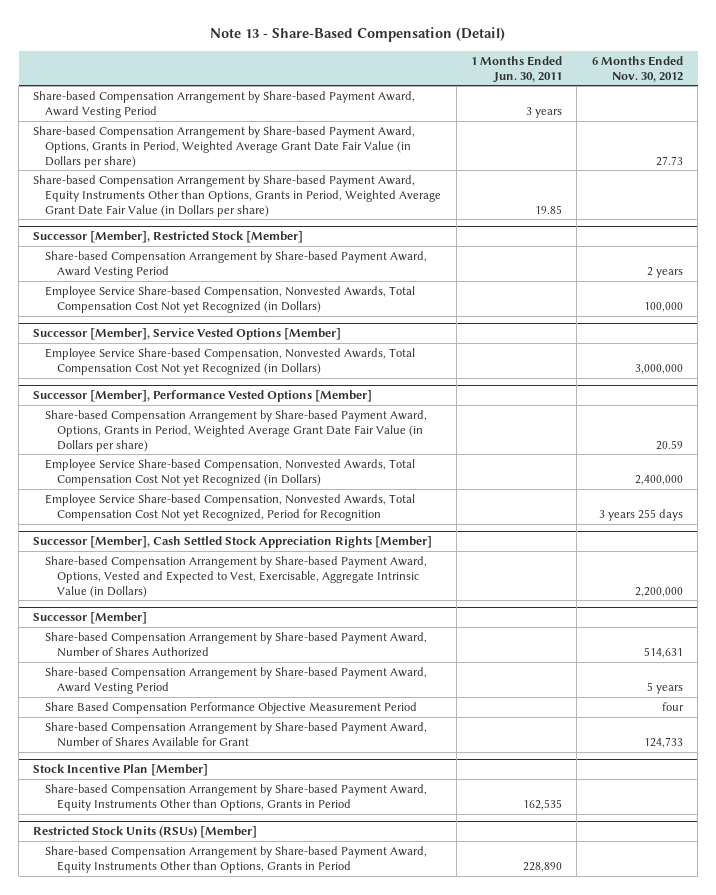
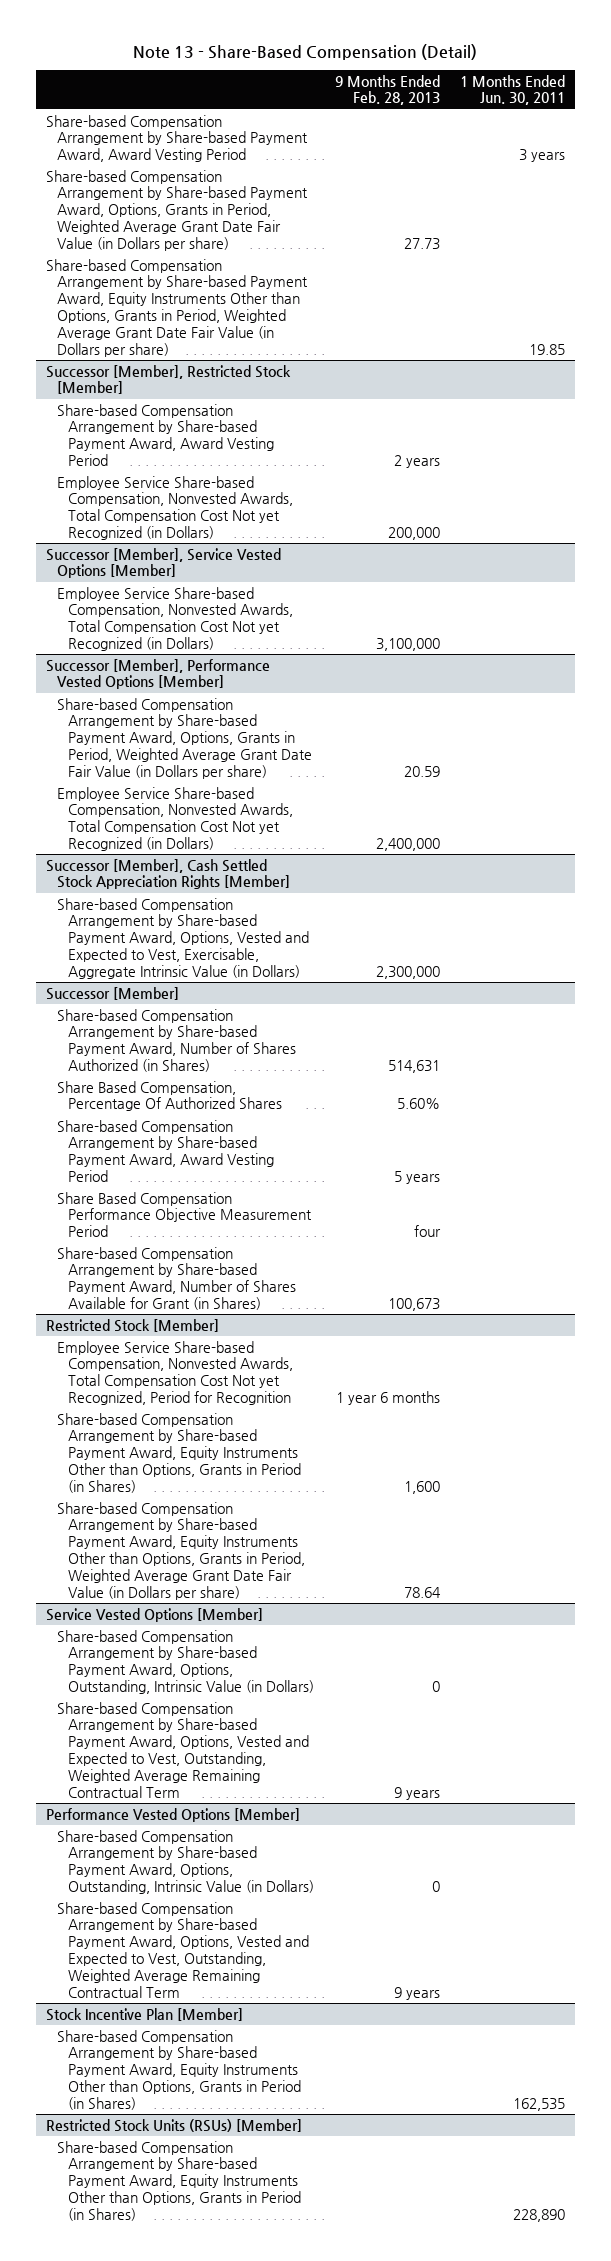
- | 1 Months Ended Jun. 30, 2011 | 6 Months Ended Nov. 30, 2012
+ | 9 Months Ended Feb. 28, 2013 | 1 Months Ended Jun. 30, 2011
@ Successor [Member], Performance Vested Options [Member]
- Employee Service Share-based Compensation, Nonvested Awards, Total Compensation Cost Not yet Recognized, Period for Recognition | | 3 years 255 days
@ Successor [Member]
- Share-based Compensation Arrangement by Share-based Payment Award, Number of Shares Authorized | | 514,631
+ Share-based Compensation Arrangement by Share-based Payment Award, Number of Shares Authorized (in Shares) | 514,631 |
+ Share Based Compensation, Percentage Of Authorized Shares | 5.60% |
- Share-based Compensation Arrangement by Share-based Payment Award, Number of Shares Available for Grant | | 124,733
+ Share-based Compensation Arrangement by Share-based Payment Award, Number of Shares Available for Grant (in Shares) | 100,673 |
+ Restricted Stock [Member]
+ Employee Service Share-based Compensation, Nonvested Awards, Total Compensation Cost Not yet Recognized, Period for Recognition | 1 year 6 months |
+ Share-based Compensation Arrangement by Share-based Payment Award, Equity Instruments Other than Options, Grants in Period (in Shares) | 1,600 |
+ Share-based Compensation Arrangement by Share-based Payment Award, Equity Instruments Other than Options, Grants in Period, Weighted Average Grant Date Fair Value (in Dollars per share) | 78.64 |
+ Service Vested Options [Member]
+ Share-based Compensation Arrangement by Share-based Payment Award, Options, Outstanding, Intrinsic Value (in Dollars) | 0 |
+ Share-based Compensation Arrangement by Share-based Payment Award, Options, Vested and Expected to Vest, Outstanding, Weighted Average Remaining Contractual Term | 9 years |
+ Performance Vested Options [Member]
+ Share-based Compensation Arrangement by Share-based Payment Award, Options, Outstanding, Intrinsic Value (in Dollars) | 0 |
+ Share-based Compensation Arrangement by Share-based Payment Award, Options, Vested and Expected to Vest, Outstanding, Weighted Average Remaining Contractual Term | 9 years |
@ Stock Incentive Plan [Member]
- Share-based Compensation Arrangement by Share-based Payment Award, Equity Instruments Other than Options, Grants in Period | 162,535 |
+ Share-based Compensation Arrangement by Share-based Payment Award, Equity Instruments Other than Options, Grants in Period (in Shares) | | 162,535
@ Restricted Stock Units (RSUs) [Member]
- Share-based Compensation Arrangement by Share-based Payment Award, Equity Instruments Other than Options, Grants in Period | 228,890 |
+ Share-based Compensation Arrangement by Share-based Payment Award, Equity Instruments Other than Options, Grants in Period (in Shares) | | 228,890

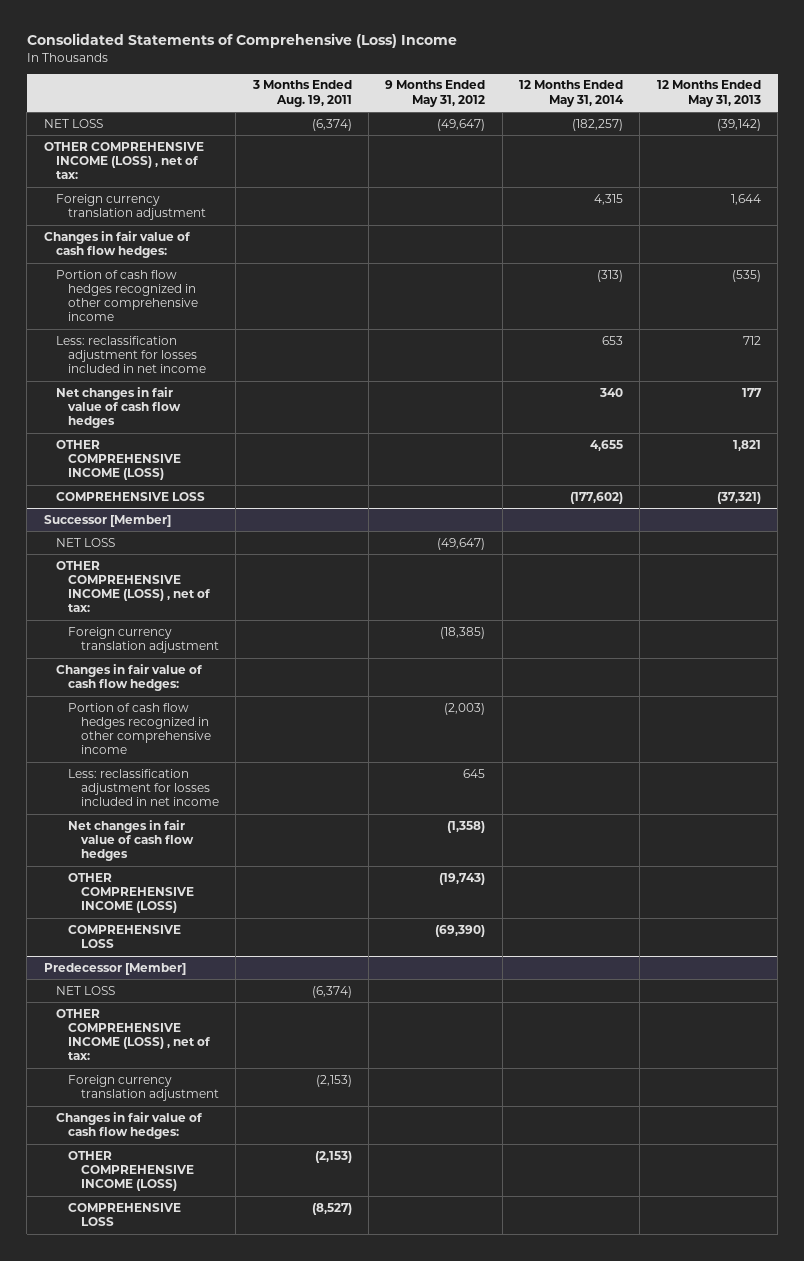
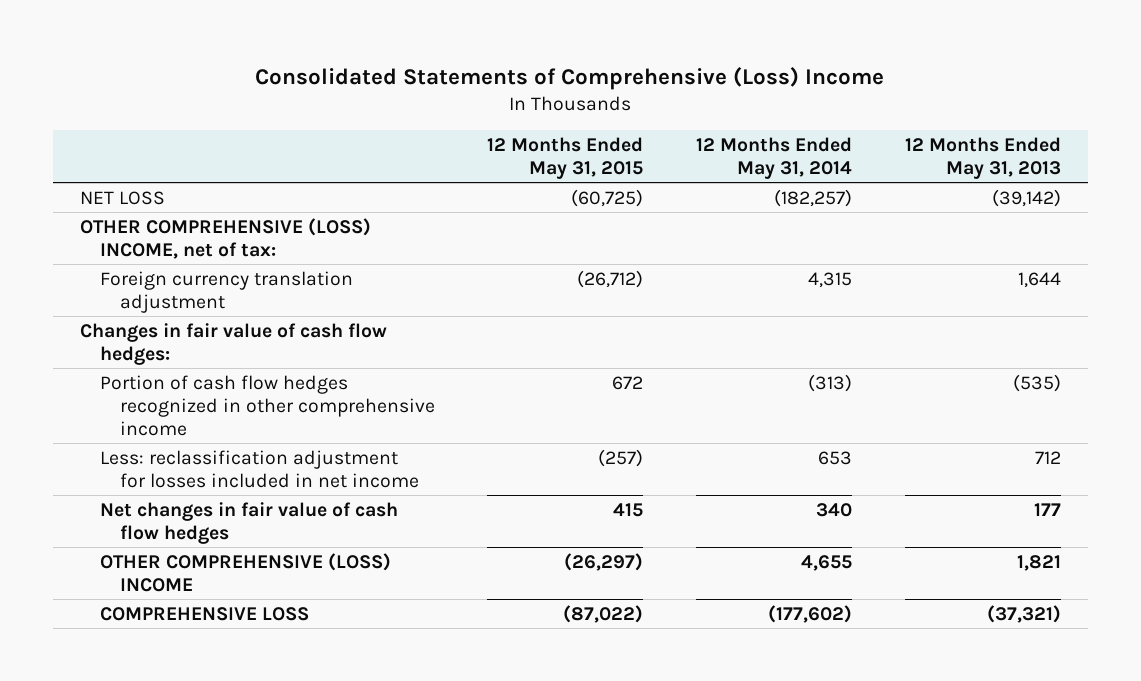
- | 3 Months Ended Aug. 19, 2011 | 9 Months Ended May 31, 2012 | 12 Months Ended May 31, 2014 | 12 Months Ended May 31, 2013
+ | 12 Months Ended May 31, 2015 | 12 Months Ended May 31, 2014 | 12 Months Ended May 31, 2013
- OTHER COMPREHENSIVE INCOME (LOSS) , net of tax:
+ OTHER COMPREHENSIVE (LOSS) INCOME, net of tax:
- OTHER COMPREHENSIVE INCOME (LOSS) | | | 4,655 | 1,821
+ OTHER COMPREHENSIVE (LOSS) INCOME | (26,297) | 4,655 | 1,821
- Successor [Member]
- NET LOSS | | (49,647) | |
- OTHER COMPREHENSIVE INCOME (LOSS) , net of tax:
- Foreign currency translation adjustment | | (18,385) | |
- Changes in fair value of cash flow hedges:
- Portion of cash flow hedges recognized in other comprehensive income | | (2,003) | |
- Less: reclassification adjustment for losses included in net income | | 645 | |
- Net changes in fair value of cash flow hedges | | (1,358) | |
- OTHER COMPREHENSIVE INCOME (LOSS) | | (19,743) | |
- COMPREHENSIVE LOSS | | (69,390) | |
- Predecessor [Member]
- NET LOSS | (6,374) | | |
- OTHER COMPREHENSIVE INCOME (LOSS) , net of tax:
- Foreign currency translation adjustment | (2,153) | | |
- Changes in fair value of cash flow hedges:
- OTHER COMPREHENSIVE INCOME (LOSS) | (2,153) | | |
- COMPREHENSIVE LOSS | (8,527) | | |

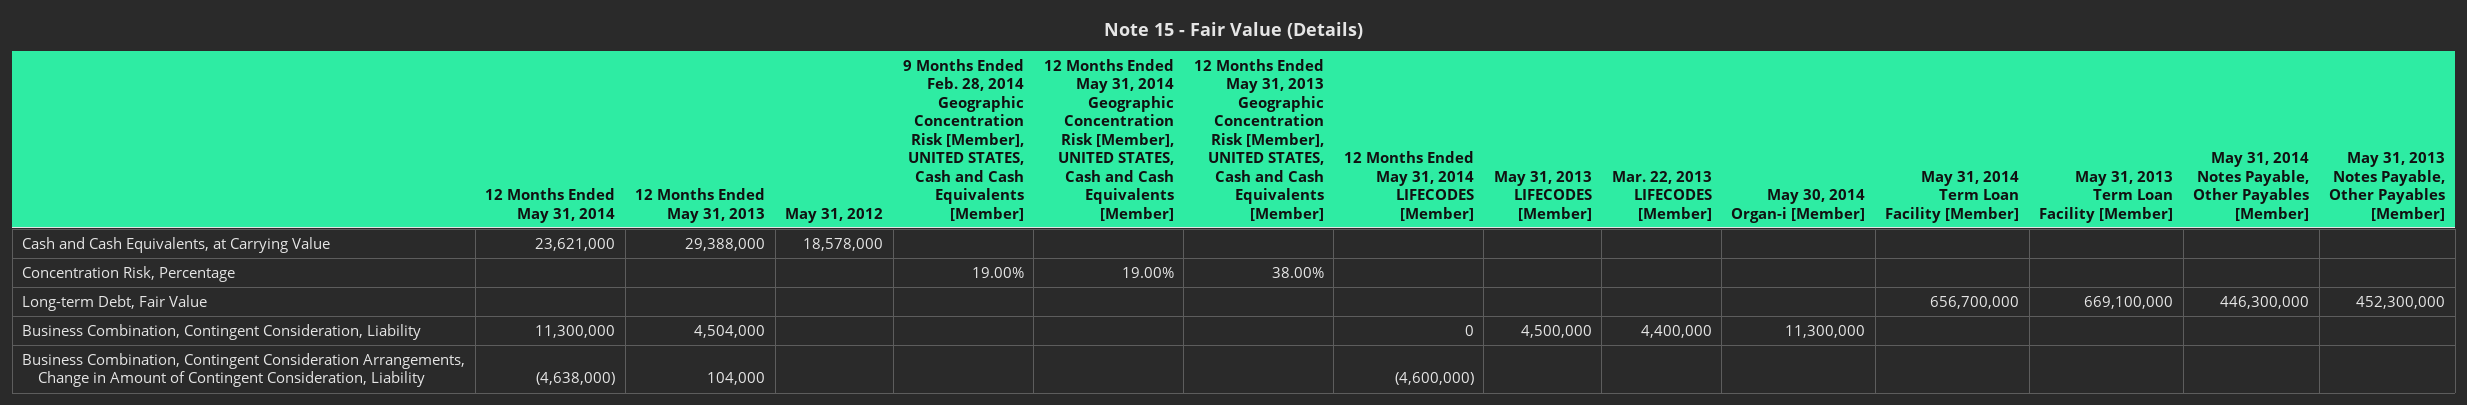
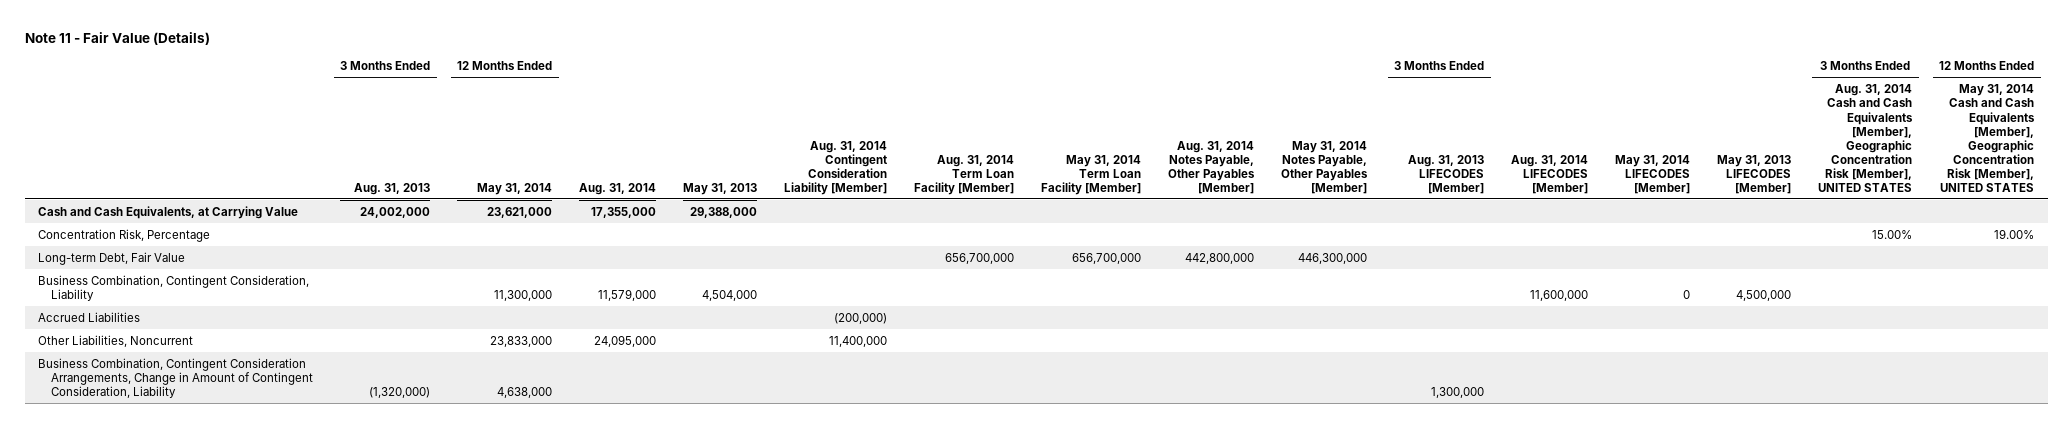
- Note 15 - Fair Value (Details)
+ Note 11 - Fair Value (Details)
- | 12 Months Ended May 31, 2014 | 12 Months Ended May 31, 2013 | May 31, 2012 | 9 Months Ended Feb. 28, 2014 Geographic Concentration Risk [Member], UNITED STATES, Cash and Cash Equivalents [Member] | 12 Months Ended May 31, 2014 Geographic Concentration Risk [Member], UNITED STATES, Cash and Cash Equivalents [Member] | 12 Months Ended May 31, 2013 Geographic Concentration Risk [Member], UNITED STATES, Cash and Cash Equivalents [Member] | 12 Months Ended May 31, 2014 LIFECODES [Member] | May 31, 2013 LIFECODES [Member] | Mar. 22, 2013 LIFECODES [Member] | May 30, 2014 Organ-i [Member] | May 31, 2014 Term Loan Facility [Member] | May 31, 2013 Term Loan Facility [Member] | May 31, 2014 Notes Payable, Other Payables [Member] | May 31, 2013 Notes Payable, Other Payables [Member]
+ | 3 Months Ended Aug. 31, 2013 | 12 Months Ended May 31, 2014 | Aug. 31, 2014 | May 31, 2013 | Aug. 31, 2014 Contingent Consideration Liability [Member] | Aug. 31, 2014 Term Loan Facility [Member] | May 31, 2014 Term Loan Facility [Member] | Aug. 31, 2014 Notes Payable, Other Payables [Member] | May 31, 2014 Notes Payable, Other Payables [Member] | 3 Months Ended Aug. 31, 2013 LIFECODES [Member] | Aug. 31, 2014 LIFECODES [Member] | May 31, 2014 LIFECODES [Member] | May 31, 2013 LIFECODES [Member] | 3 Months Ended Aug. 31, 2014 Cash and Cash Equivalents [Member], Geographic Concentration Risk [Member], UNITED STATES | 12 Months Ended May 31, 2014 Cash and Cash Equivalents [Member], Geographic Concentration Risk [Member], UNITED STATES
- Business Combination, Contingent Consideration Arrangements, Change in Amount of Contingent Consideration, Liability | (4,638,000) | 104,000 | | | | | (4,600,000) | | | | | | |
+ Accrued Liabilities | | | | | (200,000) | | | | | | | | | |
+ Other Liabilities, Noncurrent | | 23,833,000 | 24,095,000 | | 11,400,000 | | | | | | | | | |
+ Business Combination, Contingent Consideration Arrangements, Change in Amount of Contingent Consideration, Liability | (1,320,000) | 4,638,000 | | | | | | | | 1,300,000 | | | | |

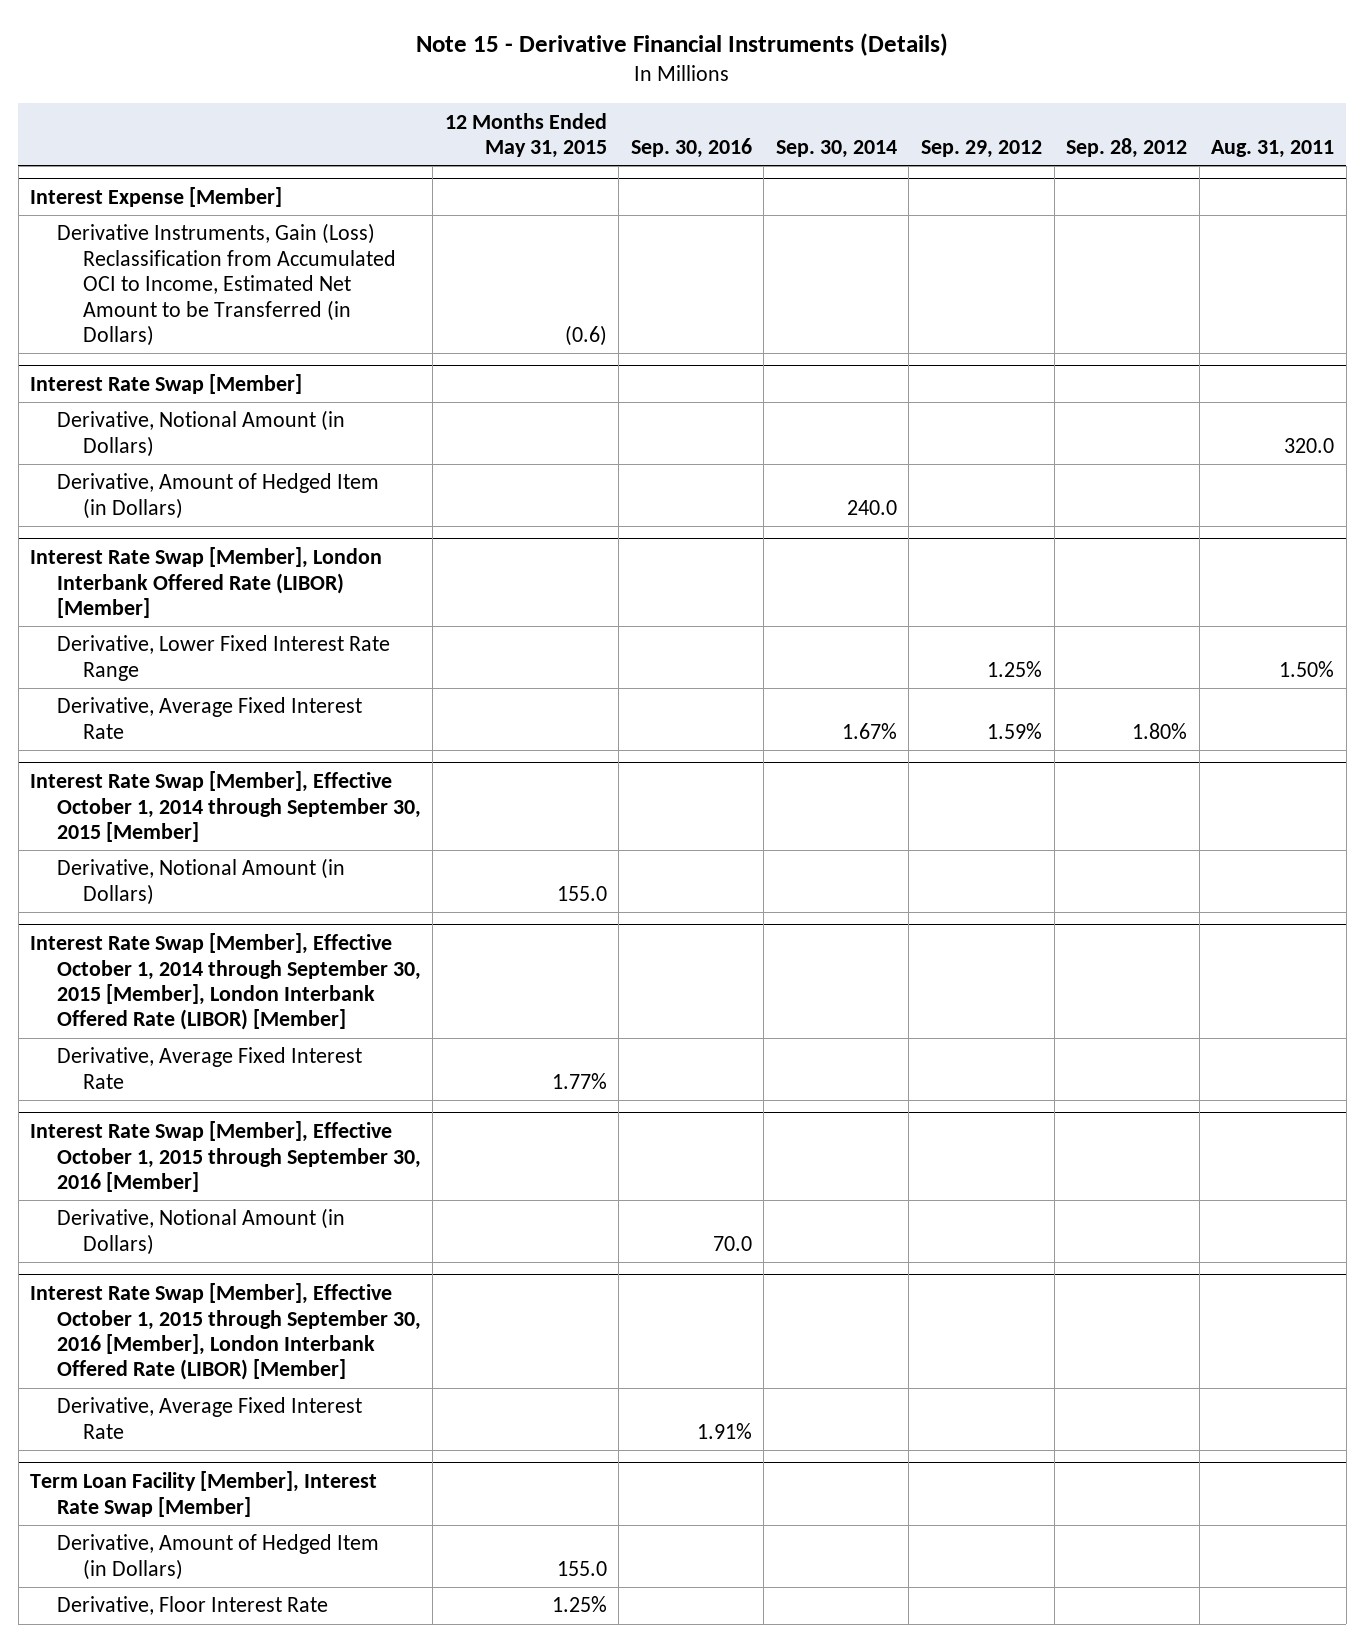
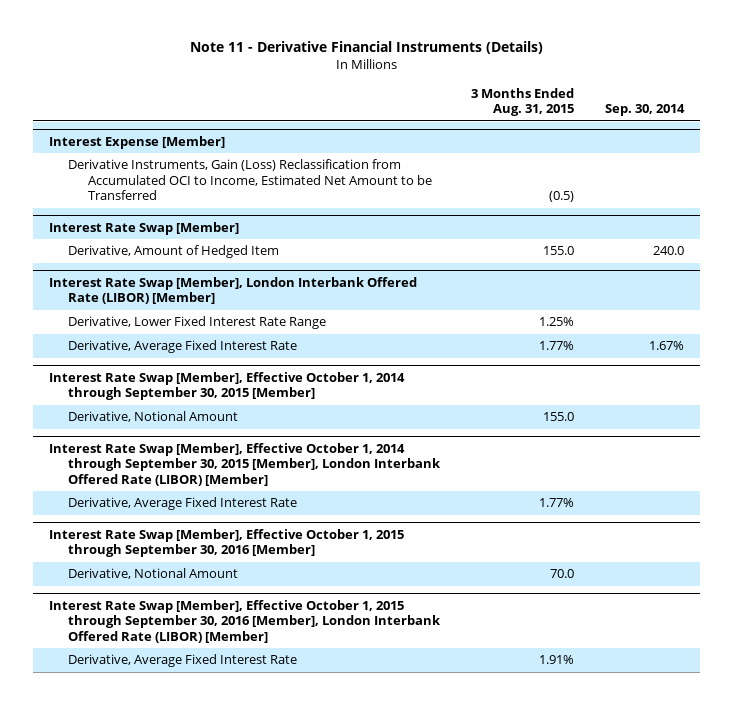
- Note 15 - Derivative Financial Instruments (Details)
+ Note 11 - Derivative Financial Instruments (Details)
- | 12 Months Ended May 31, 2015 | Sep. 30, 2016 | Sep. 30, 2014 | Sep. 29, 2012 | Sep. 28, 2012 | Aug. 31, 2011
+ | 3 Months Ended Aug. 31, 2015 | Sep. 30, 2014
@ Interest Expense [Member]
- Derivative Instruments, Gain (Loss) Reclassification from Accumulated OCI to Income, Estimated Net Amount to be Transferred (in Dollars) | (0.6) | | | | |
+ Derivative Instruments, Gain (Loss) Reclassification from Accumulated OCI to Income, Estimated Net Amount to be Transferred | (0.5) |
@ Interest Rate Swap [Member]
- Derivative, Notional Amount (in Dollars) | | | | | | 320.0
- Derivative, Amount of Hedged Item (in Dollars) | | | 240.0 | | |
+ Derivative, Amount of Hedged Item | 155.0 | 240.0
@ Interest Rate Swap [Member], Effective October 1, 2014 through September 30, 2015 [Member]
- Derivative, Notional Amount (in Dollars) | 155.0 | | | | |
+ Derivative, Notional Amount | 155.0 |
@ Interest Rate Swap [Member], Effective October 1, 2015 through September 30, 2016 [Member]
- Derivative, Notional Amount (in Dollars) | | 70.0 | | | |
+ Derivative, Notional Amount | 70.0 |
- Term Loan Facility [Member], Interest Rate Swap [Member]
- Derivative, Amount of Hedged Item (in Dollars) | 155.0 | | | | |
- Derivative, Floor Interest Rate | 1.25% | | | | |

